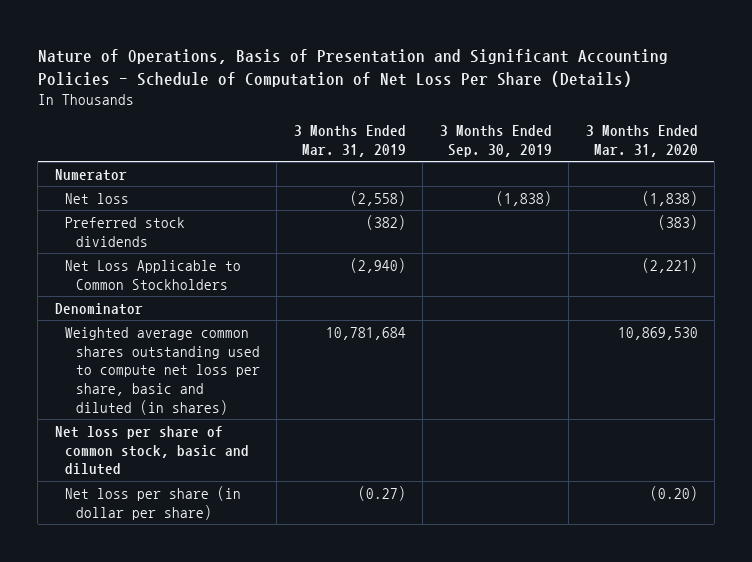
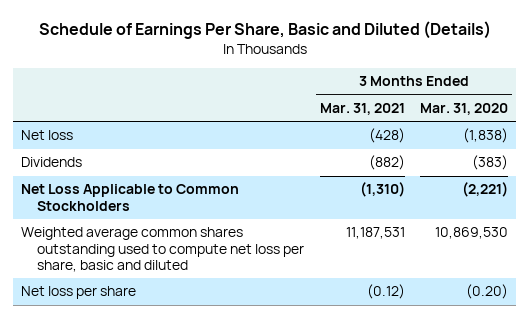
- Nature of Operations, Basis of Presentation and Significant Accounting Policies - Schedule of Computation of Net Loss Per Share (Details)
+ Schedule of Earnings Per Share, Basic and Diluted (Details)
- | 3 Months Ended Mar. 31, 2019 | 3 Months Ended Sep. 30, 2019 | 3 Months Ended Mar. 31, 2020
+ | 3 Months Ended Mar. 31, 2021 | 3 Months Ended Mar. 31, 2020
- Numerator
- Preferred stock dividends | (382) | | (383)
+ Dividends | (882) | (383)
- Denominator
- Weighted average common shares outstanding used to compute net loss per share, basic and diluted (in shares) | 10,781,684 | | 10,869,530
- Net loss per share of common stock, basic and diluted
- Net loss per share (in dollar per share) | (0.27) | | (0.20)
+ Weighted average common shares outstanding used to compute net loss per share, basic and diluted | 11,187,531 | 10,869,530
+ Net loss per share | (0.12) | (0.20)

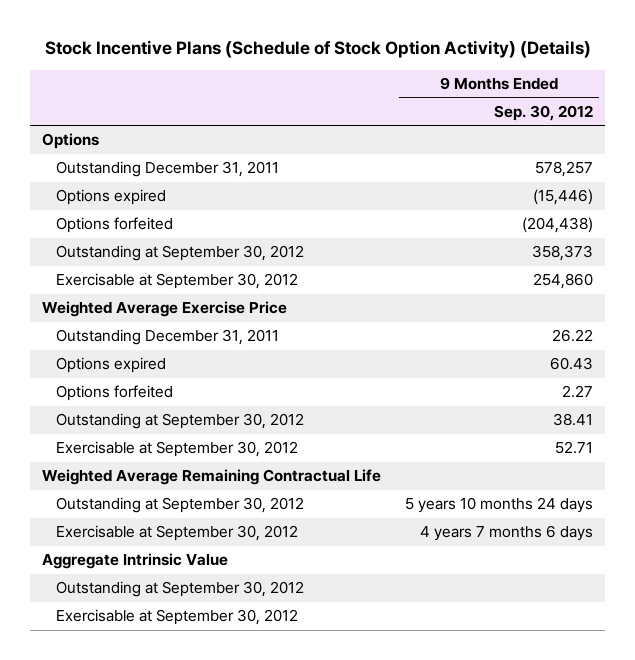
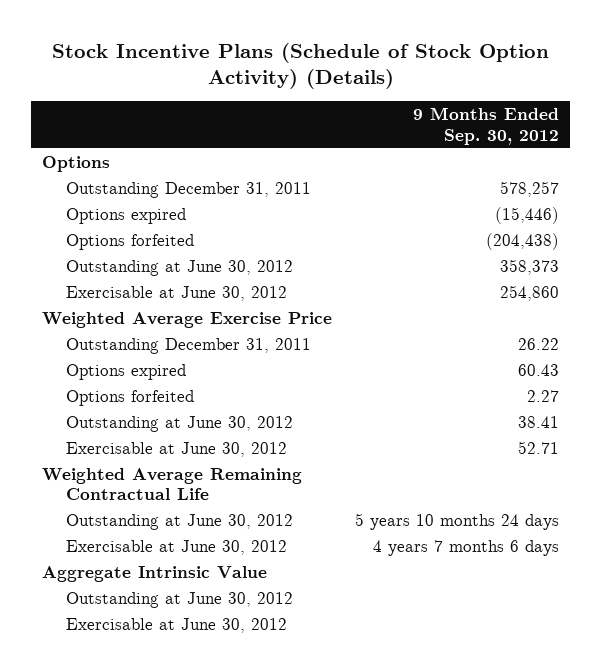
- Outstanding at September 30, 2012 | 358,373
- Exercisable at September 30, 2012 | 254,860
+ Outstanding at June 30, 2012 | 358,373
+ Exercisable at June 30, 2012 | 254,860
- Outstanding at September 30, 2012 | 38.41
- Exercisable at September 30, 2012 | 52.71
+ Outstanding at June 30, 2012 | 38.41
+ Exercisable at June 30, 2012 | 52.71
- Outstanding at September 30, 2012 | 5 years 10 months 24 days
- Exercisable at September 30, 2012 | 4 years 7 months 6 days
+ Outstanding at June 30, 2012 | 5 years 10 months 24 days
+ Exercisable at June 30, 2012 | 4 years 7 months 6 days
- Outstanding at September 30, 2012
- Exercisable at September 30, 2012
+ Outstanding at June 30, 2012
+ Exercisable at June 30, 2012

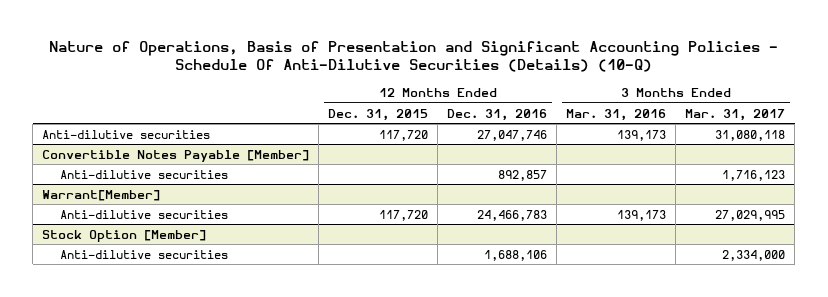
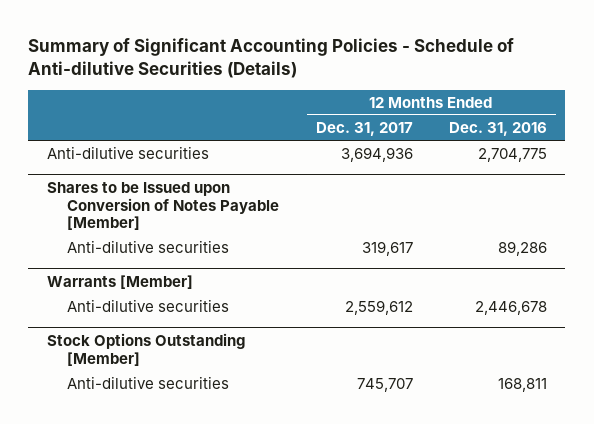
- Nature of Operations, Basis of Presentation and Significant Accounting Policies - Schedule Of Anti-Dilutive Securities (Details) (10-Q)
+ Summary of Significant Accounting Policies - Schedule of Anti-dilutive Securities (Details)
- | 12 Months Ended Dec. 31, 2015 | 12 Months Ended Dec. 31, 2016 | 3 Months Ended Mar. 31, 2016 | 3 Months Ended Mar. 31, 2017
+ | 12 Months Ended Dec. 31, 2017 | 12 Months Ended Dec. 31, 2016
- Anti-dilutive securities | 117,720 | 27,047,746 | 139,173 | 31,080,118
- Convertible Notes Payable [Member]
- Anti-dilutive securities | | 892,857 | | 1,716,123
- Warrant[Member]
- Anti-dilutive securities | 117,720 | 24,466,783 | 139,173 | 27,029,995
- Stock Option [Member]
- Anti-dilutive securities | | 1,688,106 | | 2,334,000
+ Anti-dilutive securities | 3,694,936 | 2,704,775
+ Shares to be Issued upon Conversion of Notes Payable [Member]
+ Anti-dilutive securities | 319,617 | 89,286
+ Warrants [Member]
+ Anti-dilutive securities | 2,559,612 | 2,446,678
+ Stock Options Outstanding [Member]
+ Anti-dilutive securities | 745,707 | 168,811

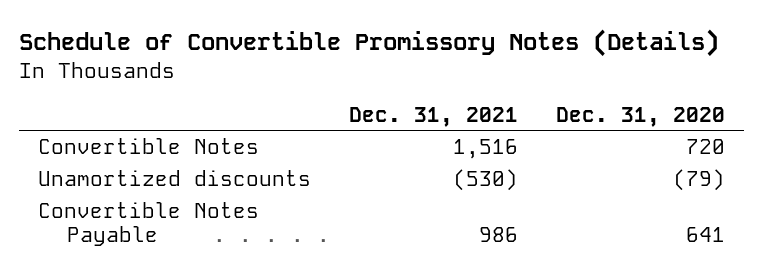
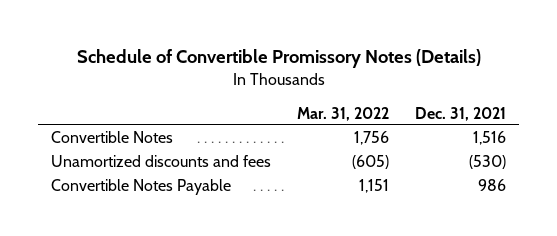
- | Dec. 31, 2021 | Dec. 31, 2020
+ | Mar. 31, 2022 | Dec. 31, 2021
- Unamortized discounts | (530) | (79)
+ Unamortized discounts and fees | (605) | (530)

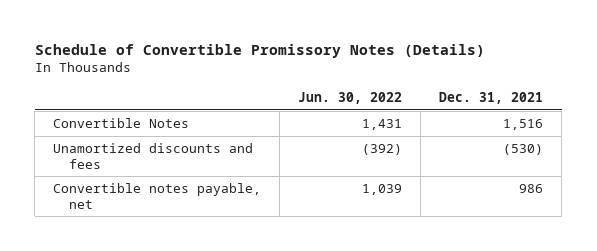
- | Mar. 31, 2022 | Dec. 31, 2021
+ | Jun. 30, 2022 | Dec. 31, 2021
- Convertible Notes Payable | 1,151 | 986
+ Convertible notes payable, net | 1,039 | 986

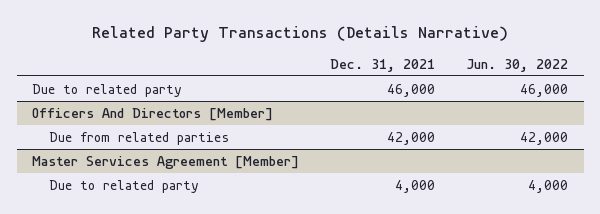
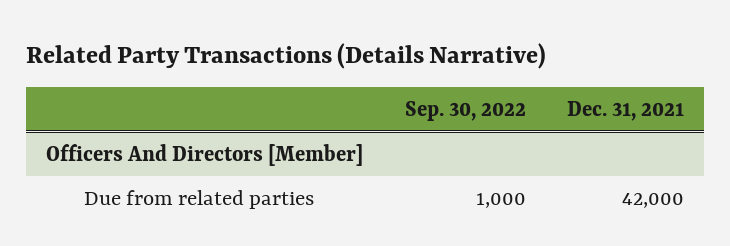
- | Dec. 31, 2021 | Jun. 30, 2022
+ | Sep. 30, 2022 | Dec. 31, 2021
- Due to related party | 46,000 | 46,000
- Master Services Agreement [Member]
- Due to related party | 4,000 | 4,000

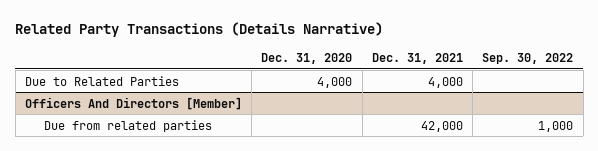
- | Sep. 30, 2022 | Dec. 31, 2021
+ | Dec. 31, 2020 | Dec. 31, 2021 | Sep. 30, 2022
+ Due to Related Parties | 4,000 | 4,000 |

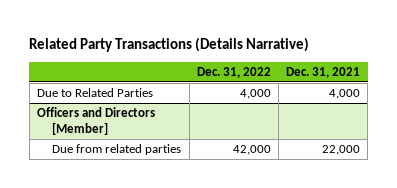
- | Dec. 31, 2020 | Dec. 31, 2021 | Sep. 30, 2022
+ | Dec. 31, 2022 | Dec. 31, 2021
- Officers And Directors [Member]
- Due from related parties | | 42,000 | 1,000
+ Officers and Directors [Member]
+ Due from related parties | 42,000 | 22,000

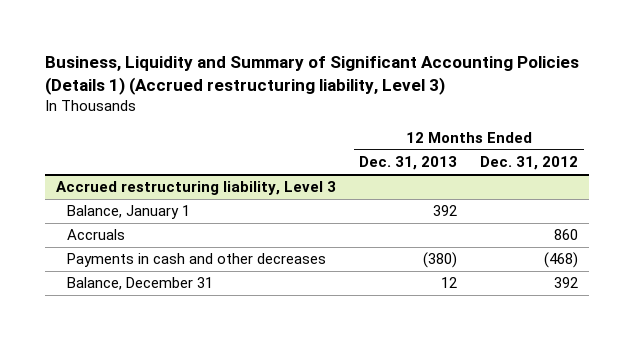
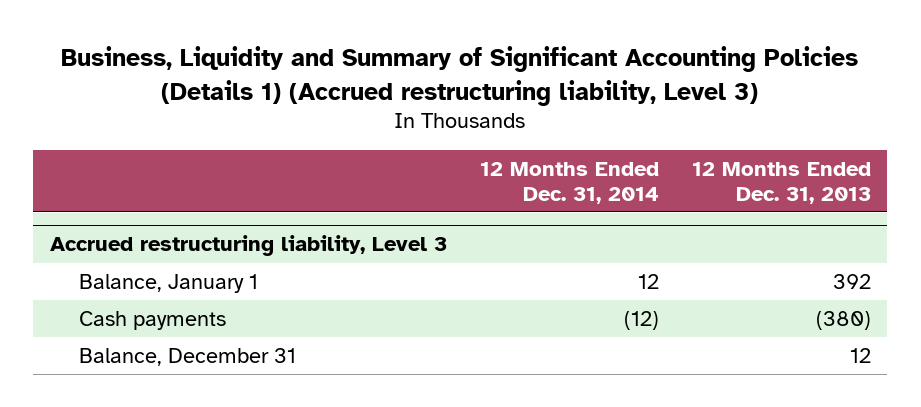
- | 12 Months Ended Dec. 31, 2013 | 12 Months Ended Dec. 31, 2012
+ | 12 Months Ended Dec. 31, 2014 | 12 Months Ended Dec. 31, 2013
@ Accrued restructuring liability, Level 3
- Accruals | | 860
- Payments in cash and other decreases | (380) | (468)
+ Cash payments | (12) | (380)

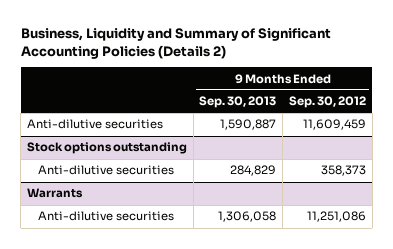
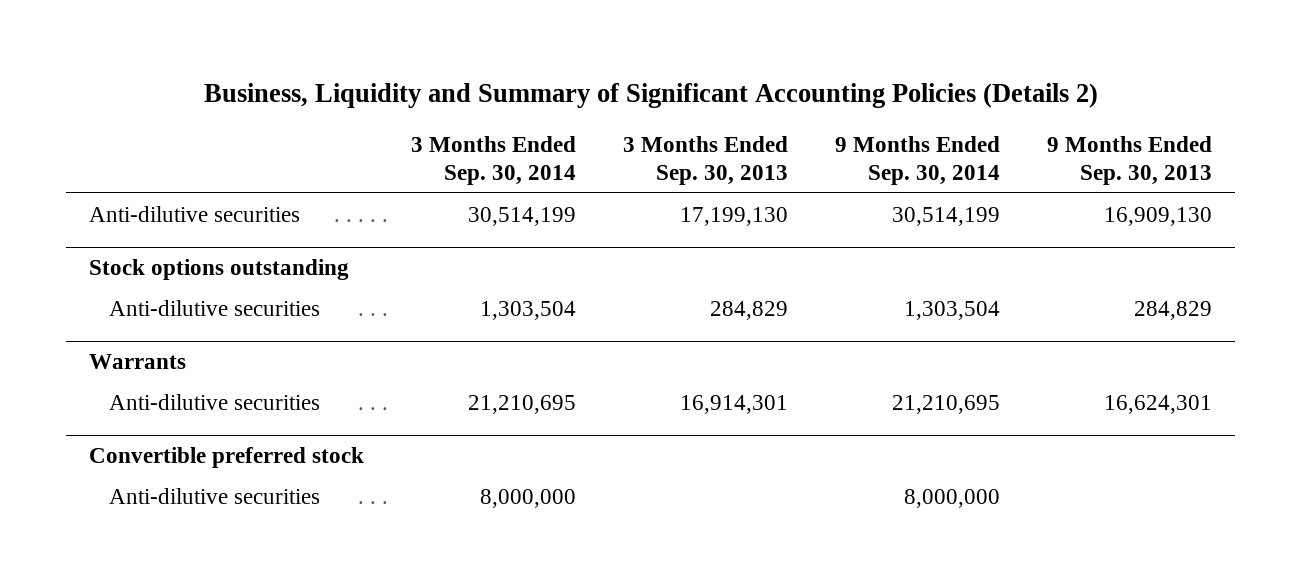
- | 9 Months Ended Sep. 30, 2013 | 9 Months Ended Sep. 30, 2012
+ | 3 Months Ended Sep. 30, 2014 | 3 Months Ended Sep. 30, 2013 | 9 Months Ended Sep. 30, 2014 | 9 Months Ended Sep. 30, 2013
- Anti-dilutive securities | 1,590,887 | 11,609,459
+ Anti-dilutive securities | 30,514,199 | 17,199,130 | 30,514,199 | 16,909,130
@ Warrants
- Anti-dilutive securities | 1,306,058 | 11,251,086
+ Anti-dilutive securities | 21,210,695 | 16,914,301 | 21,210,695 | 16,624,301
+ Convertible preferred stock
+ Anti-dilutive securities | 8,000,000 | | 8,000,000 |

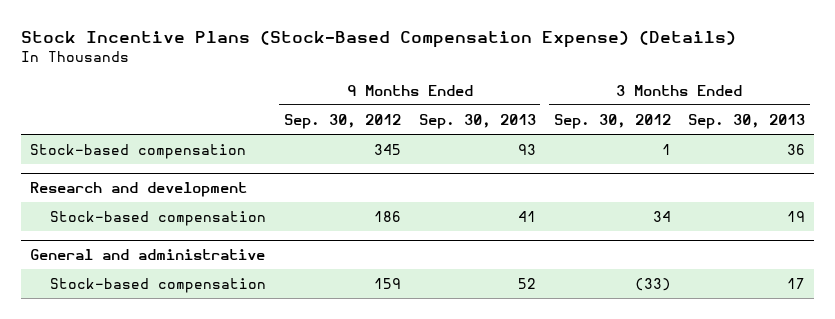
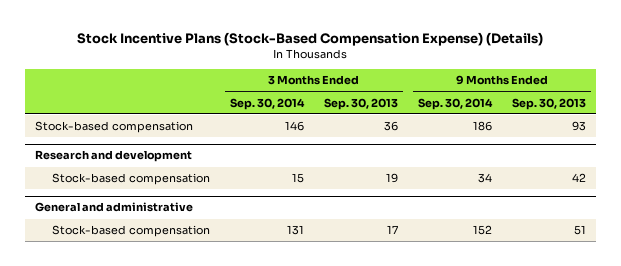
- | 9 Months Ended Sep. 30, 2012 | 9 Months Ended Sep. 30, 2013 | 3 Months Ended Sep. 30, 2012 | 3 Months Ended Sep. 30, 2013
+ | 3 Months Ended Sep. 30, 2014 | 3 Months Ended Sep. 30, 2013 | 9 Months Ended Sep. 30, 2014 | 9 Months Ended Sep. 30, 2013
@ Research and development
- Stock-based compensation | 186 | 41 | 34 | 19
+ Stock-based compensation | 15 | 19 | 34 | 42
@ General and administrative
- Stock-based compensation | 159 | 52 | (33) | 17
+ Stock-based compensation | 131 | 17 | 152 | 51

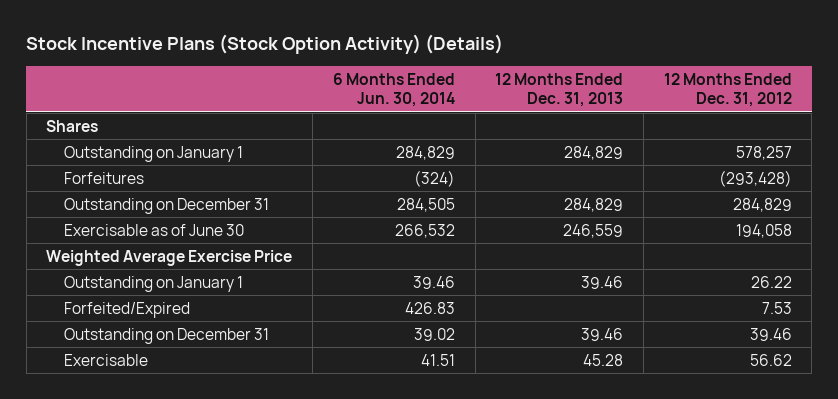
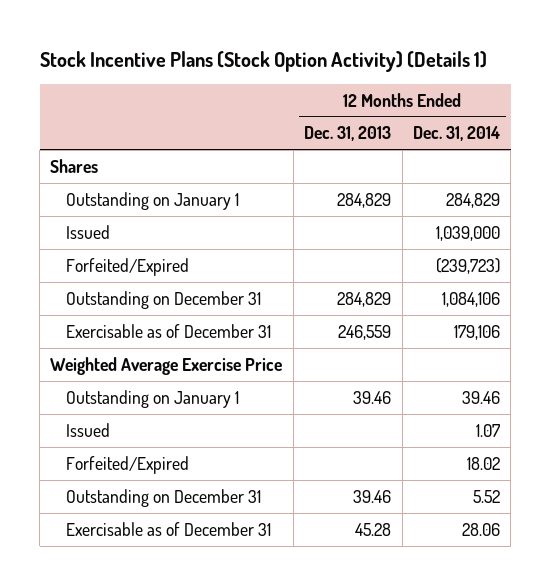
- Stock Incentive Plans (Stock Option Activity) (Details)
+ Stock Incentive Plans (Stock Option Activity) (Details 1)
- | 6 Months Ended Jun. 30, 2014 | 12 Months Ended Dec. 31, 2013 | 12 Months Ended Dec. 31, 2012
+ | 12 Months Ended Dec. 31, 2013 | 12 Months Ended Dec. 31, 2014
- Forfeitures | (324) | | (293,428)
+ Issued | | 1,039,000
+ Forfeited/Expired | | (239,723)
- Exercisable as of June 30 | 266,532 | 246,559 | 194,058
+ Exercisable as of December 31 | 246,559 | 179,106
+ Issued | | 1.07
- Exercisable | 41.51 | 45.28 | 56.62
+ Exercisable as of December 31 | 45.28 | 28.06

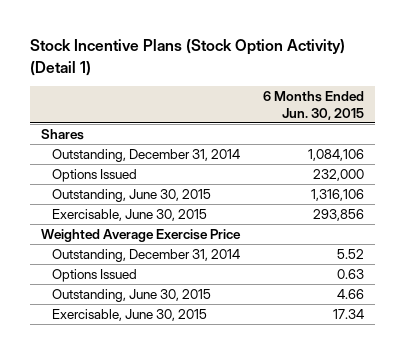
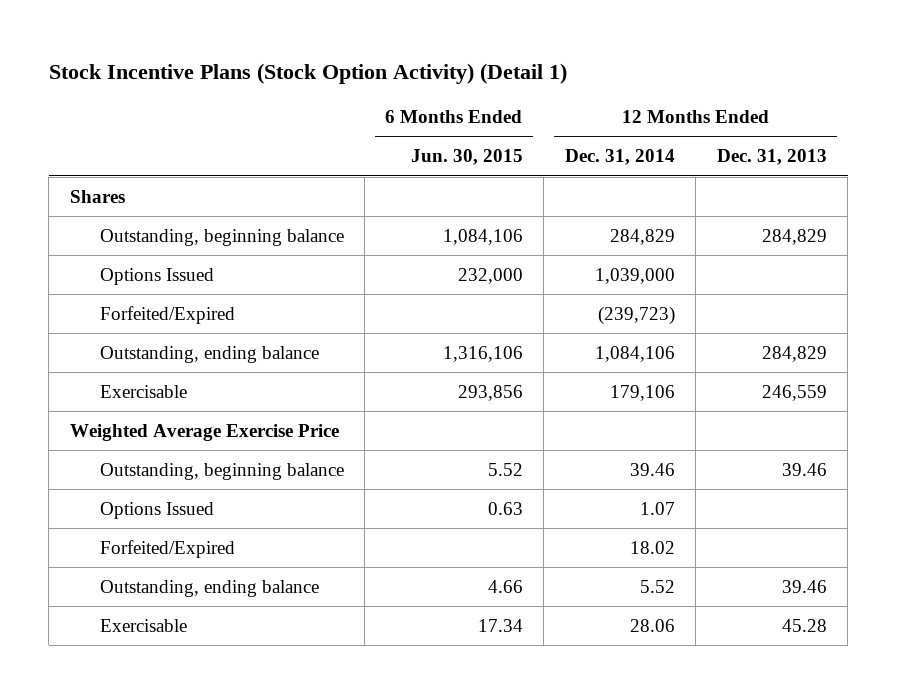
- | 6 Months Ended Jun. 30, 2015
+ | 6 Months Ended Jun. 30, 2015 | 12 Months Ended Dec. 31, 2014 | 12 Months Ended Dec. 31, 2013
- Outstanding, December 31, 2014 | 1,084,106
+ Outstanding, beginning balance | 1,084,106 | 284,829 | 284,829
- Outstanding, June 30, 2015 | 1,316,106
- Exercisable, June 30, 2015 | 293,856
+ Forfeited/Expired | | (239,723) |
+ Outstanding, ending balance | 1,316,106 | 1,084,106 | 284,829
+ Exercisable | 293,856 | 179,106 | 246,559
- Outstanding, December 31, 2014 | 5.52
+ Outstanding, beginning balance | 5.52 | 39.46 | 39.46
- Outstanding, June 30, 2015 | 4.66
- Exercisable, June 30, 2015 | 17.34
+ Forfeited/Expired | | 18.02 |
+ Outstanding, ending balance | 4.66 | 5.52 | 39.46
+ Exercisable | 17.34 | 28.06 | 45.28

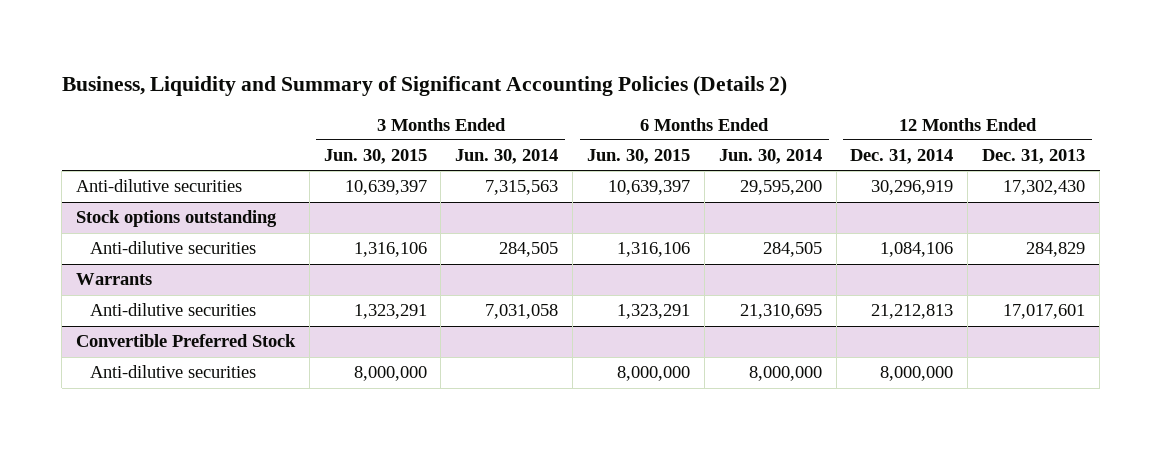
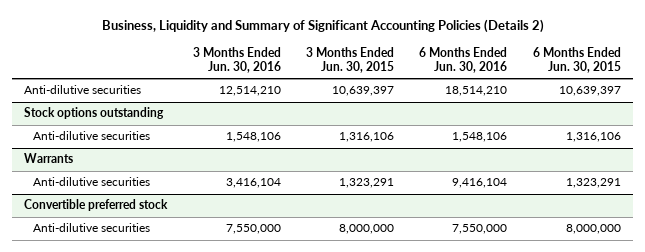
- | 3 Months Ended Jun. 30, 2015 | 3 Months Ended Jun. 30, 2014 | 6 Months Ended Jun. 30, 2015 | 6 Months Ended Jun. 30, 2014 | 12 Months Ended Dec. 31, 2014 | 12 Months Ended Dec. 31, 2013
+ | 3 Months Ended Jun. 30, 2016 | 3 Months Ended Jun. 30, 2015 | 6 Months Ended Jun. 30, 2016 | 6 Months Ended Jun. 30, 2015
- Convertible Preferred Stock
+ Convertible preferred stock

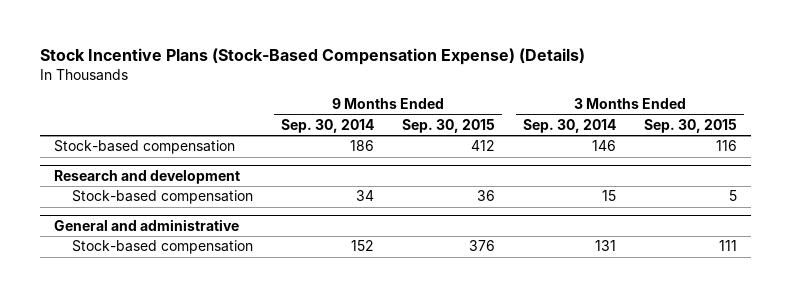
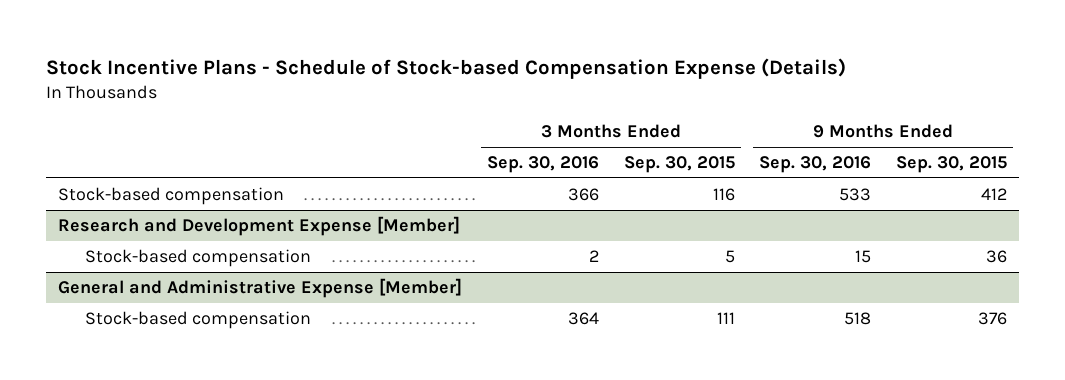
- Stock Incentive Plans (Stock-Based Compensation Expense) (Details)
+ Stock Incentive Plans - Schedule of Stock-based Compensation Expense (Details)
- | 9 Months Ended Sep. 30, 2014 | 9 Months Ended Sep. 30, 2015 | 3 Months Ended Sep. 30, 2014 | 3 Months Ended Sep. 30, 2015
+ | 3 Months Ended Sep. 30, 2016 | 3 Months Ended Sep. 30, 2015 | 9 Months Ended Sep. 30, 2016 | 9 Months Ended Sep. 30, 2015
- Research and development
+ Research and Development Expense [Member]
- General and administrative
+ General and Administrative Expense [Member]

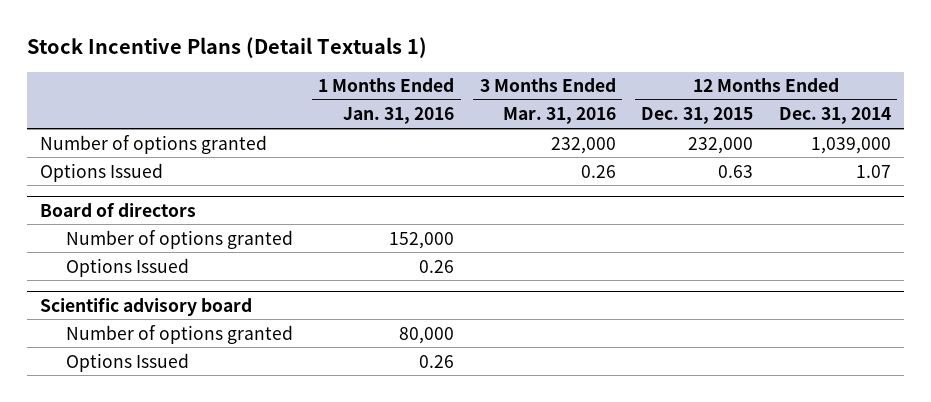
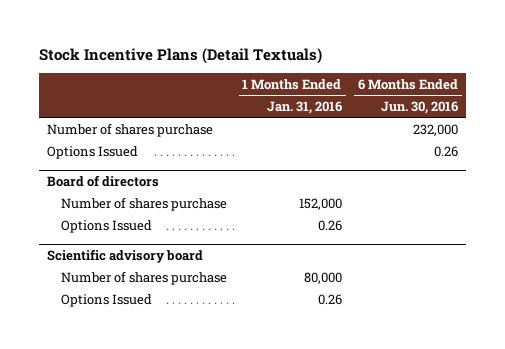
- Stock Incentive Plans (Detail Textuals 1)
+ Stock Incentive Plans (Detail Textuals)
- | 1 Months Ended Jan. 31, 2016 | 3 Months Ended Mar. 31, 2016 | 12 Months Ended Dec. 31, 2015 | 12 Months Ended Dec. 31, 2014
+ | 1 Months Ended Jan. 31, 2016 | 6 Months Ended Jun. 30, 2016
- Number of options granted | | 232,000 | 232,000 | 1,039,000
+ Number of shares purchase | | 232,000
@ Board of directors
- Number of options granted | 152,000 | | |
+ Number of shares purchase | 152,000 |
@ Scientific advisory board
- Number of options granted | 80,000 | | |
+ Number of shares purchase | 80,000 |

